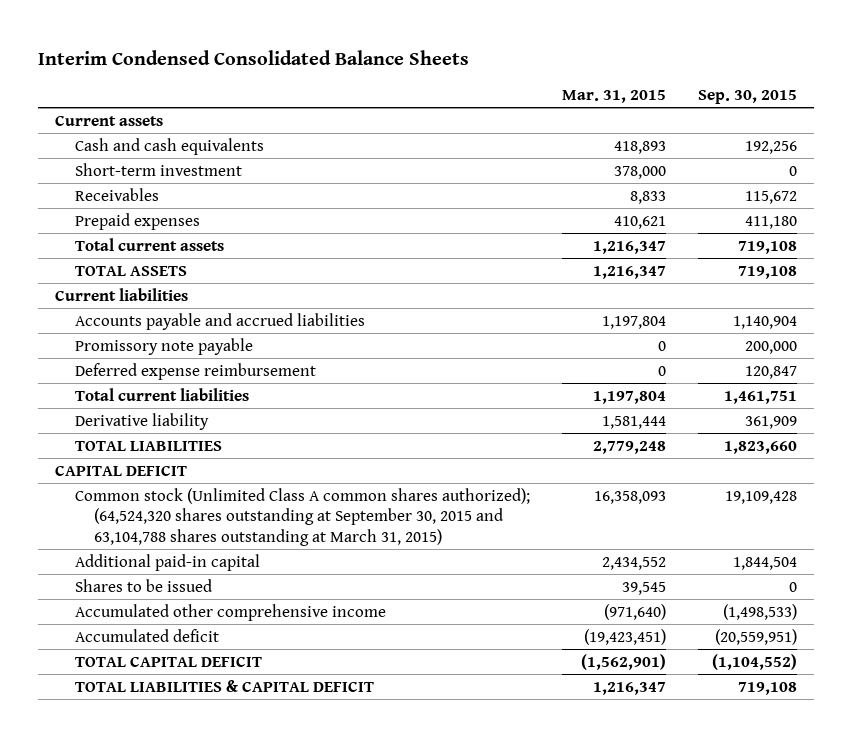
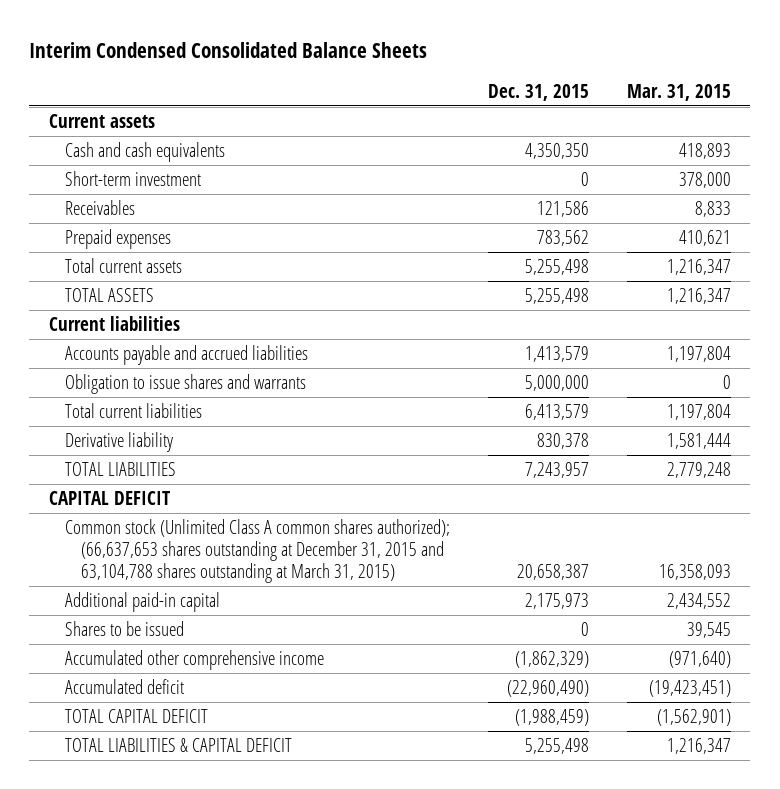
- | Mar. 31, 2015 | Sep. 30, 2015
+ | Dec. 31, 2015 | Mar. 31, 2015
- Promissory note payable | 0 | 200,000
- Deferred expense reimbursement | 0 | 120,847
+ Obligation to issue shares and warrants | 5,000,000 | 0
- Common stock (Unlimited Class A common shares authorized); (64,524,320 shares outstanding at September 30, 2015 and 63,104,788 shares outstanding at March 31, 2015) | 16,358,093 | 19,109,428
+ Common stock (Unlimited Class A common shares authorized); (66,637,653 shares outstanding at December 31, 2015 and 63,104,788 shares outstanding at March 31, 2015) | 20,658,387 | 16,358,093

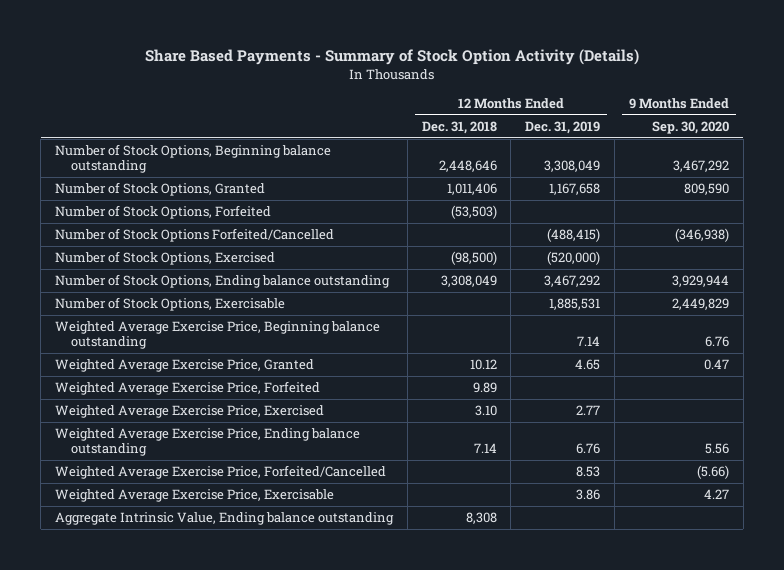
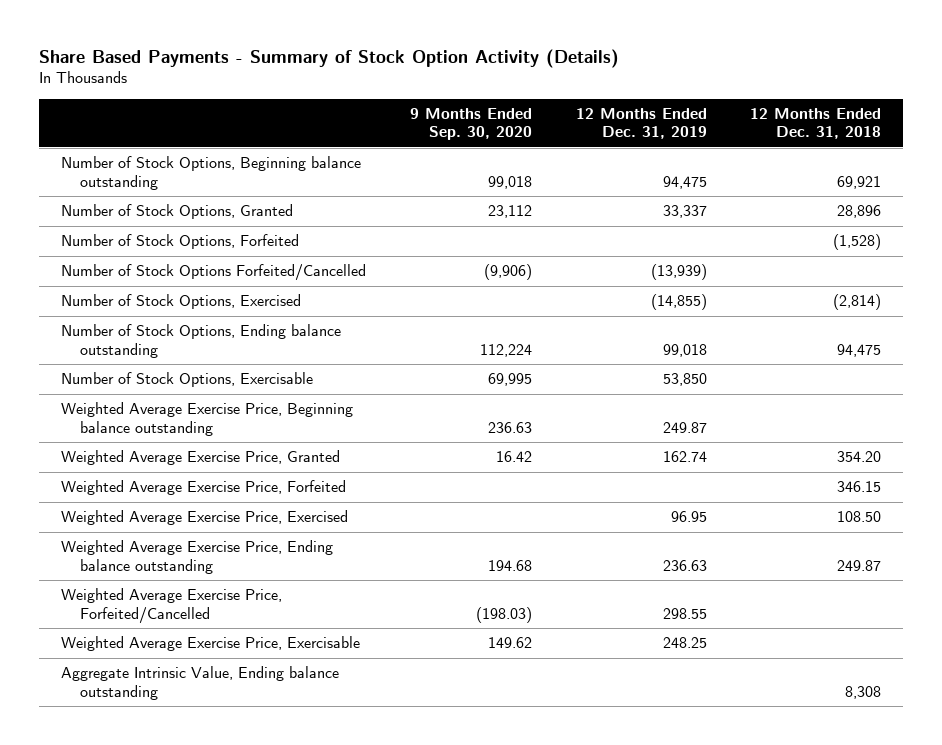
- | 12 Months Ended Dec. 31, 2018 | 12 Months Ended Dec. 31, 2019 | 9 Months Ended Sep. 30, 2020
+ | 9 Months Ended Sep. 30, 2020 | 12 Months Ended Dec. 31, 2019 | 12 Months Ended Dec. 31, 2018
- Number of Stock Options, Beginning balance outstanding | 2,448,646 | 3,308,049 | 3,467,292
- Number of Stock Options, Granted | 1,011,406 | 1,167,658 | 809,590
- Number of Stock Options, Forfeited | (53,503) | |
- Number of Stock Options Forfeited/Cancelled | | (488,415) | (346,938)
- Number of Stock Options, Exercised | (98,500) | (520,000) |
- Number of Stock Options, Ending balance outstanding | 3,308,049 | 3,467,292 | 3,929,944
- Number of Stock Options, Exercisable | | 1,885,531 | 2,449,829
- Weighted Average Exercise Price, Beginning balance outstanding | | 7.14 | 6.76
- Weighted Average Exercise Price, Granted | 10.12 | 4.65 | 0.47
- Weighted Average Exercise Price, Forfeited | 9.89 | |
- Weighted Average Exercise Price, Exercised | 3.10 | 2.77 |
- Weighted Average Exercise Price, Ending balance outstanding | 7.14 | 6.76 | 5.56
- Weighted Average Exercise Price, Forfeited/Cancelled | | 8.53 | (5.66)
- Weighted Average Exercise Price, Exercisable | | 3.86 | 4.27
+ Number of Stock Options, Beginning balance outstanding | 99,018 | 94,475 | 69,921
+ Number of Stock Options, Granted | 23,112 | 33,337 | 28,896
+ Number of Stock Options, Forfeited | | | (1,528)
+ Number of Stock Options Forfeited/Cancelled | (9,906) | (13,939) |
+ Number of Stock Options, Exercised | | (14,855) | (2,814)
+ Number of Stock Options, Ending balance outstanding | 112,224 | 99,018 | 94,475
+ Number of Stock Options, Exercisable | 69,995 | 53,850 |
+ Weighted Average Exercise Price, Beginning balance outstanding | 236.63 | 249.87 |
+ Weighted Average Exercise Price, Granted | 16.42 | 162.74 | 354.20
+ Weighted Average Exercise Price, Forfeited | | | 346.15
+ Weighted Average Exercise Price, Exercised | | 96.95 | 108.50
+ Weighted Average Exercise Price, Ending balance outstanding | 194.68 | 236.63 | 249.87
+ Weighted Average Exercise Price, Forfeited/Cancelled | (198.03) | 298.55 |
+ Weighted Average Exercise Price, Exercisable | 149.62 | 248.25 |

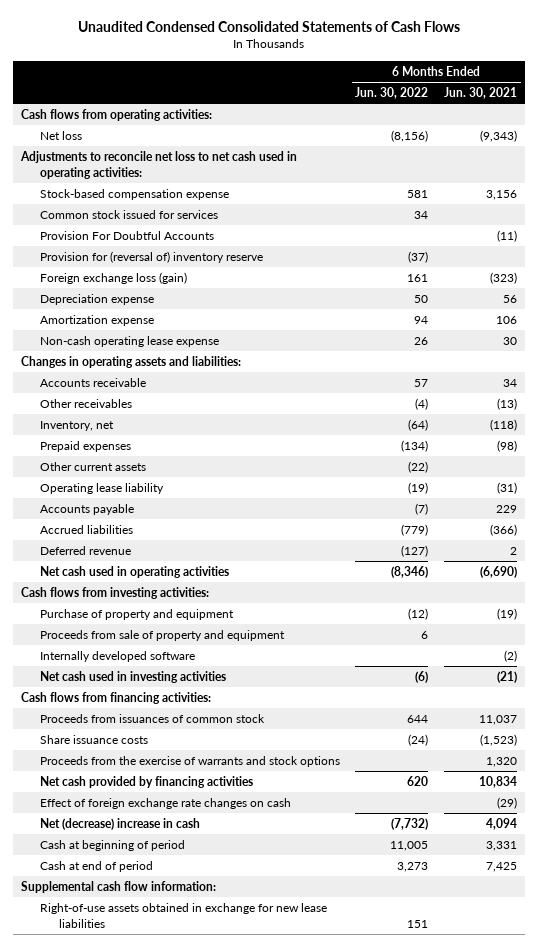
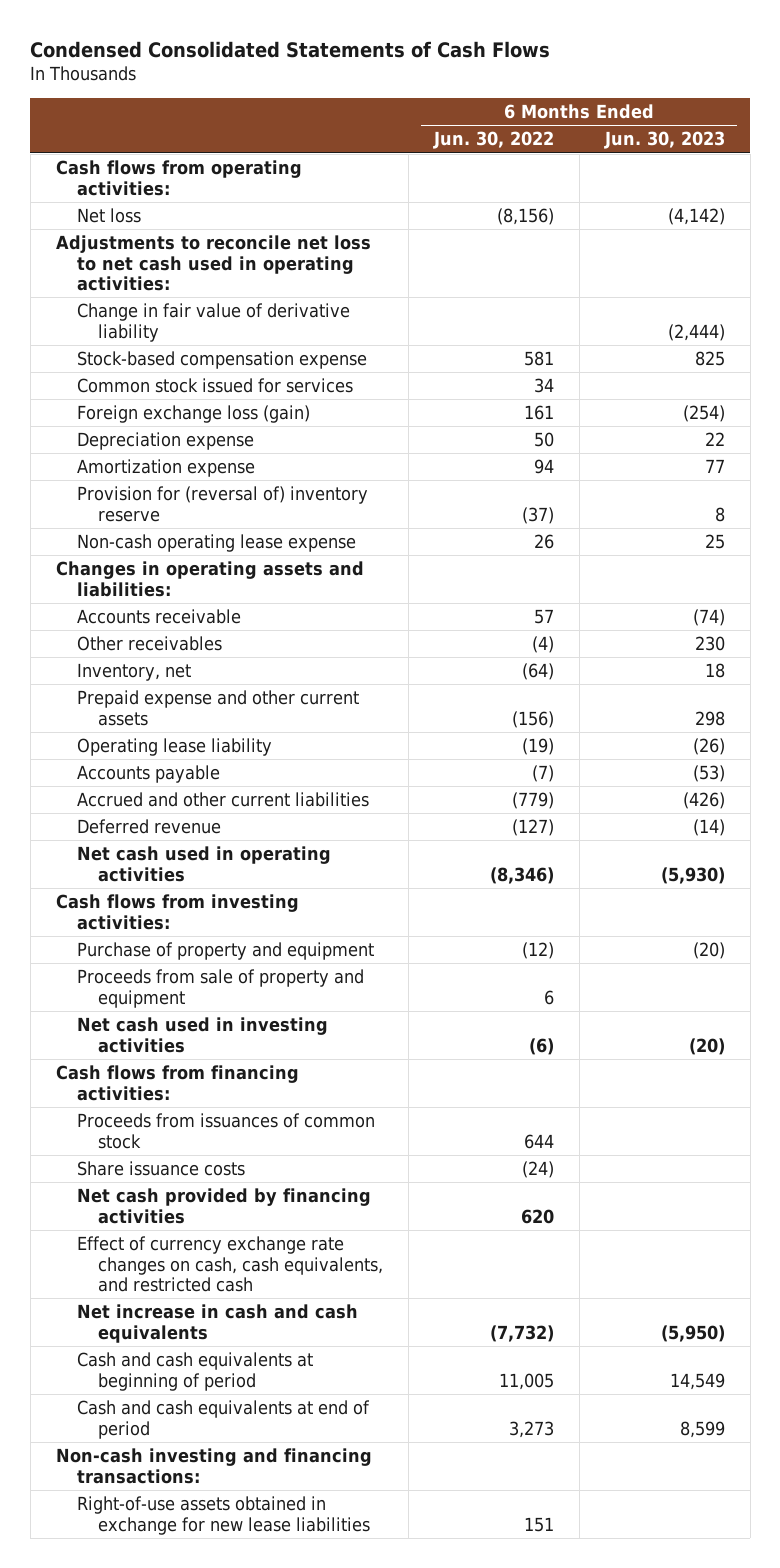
- Unaudited Condensed Consolidated Statements of Cash Flows
+ Condensed Consolidated Statements of Cash Flows
- | 6 Months Ended Jun. 30, 2022 | 6 Months Ended Jun. 30, 2021
+ | 6 Months Ended Jun. 30, 2022 | 6 Months Ended Jun. 30, 2023
+ Change in fair value of derivative liability | | (2,444)
- Provision For Doubtful Accounts | | (11)
moved down: Provision for (reversal of) inventory reserve | (37) | 8
- Prepaid expenses | (134) | (98)
- Other current assets | (22) |
+ Prepaid expense and other current assets | (156) | 298
- Accrued liabilities | (779) | (366)
+ Accrued and other current liabilities | (779) | (426)
- Internally developed software | | (2)
- Proceeds from the exercise of warrants and stock options | | 1,320
- Effect of foreign exchange rate changes on cash | | (29)
- Net (decrease) increase in cash | (7,732) | 4,094
- Cash at beginning of period | 11,005 | 3,331
- Cash at end of period | 3,273 | 7,425
- Supplemental cash flow information:
+ Effect of currency exchange rate changes on cash, cash equivalents, and restricted cash
+ Net increase in cash and cash equivalents | (7,732) | (5,950)
+ Cash and cash equivalents at beginning of period | 11,005 | 14,549
+ Cash and cash equivalents at end of period | 3,273 | 8,599
+ Non-cash investing and financing transactions:

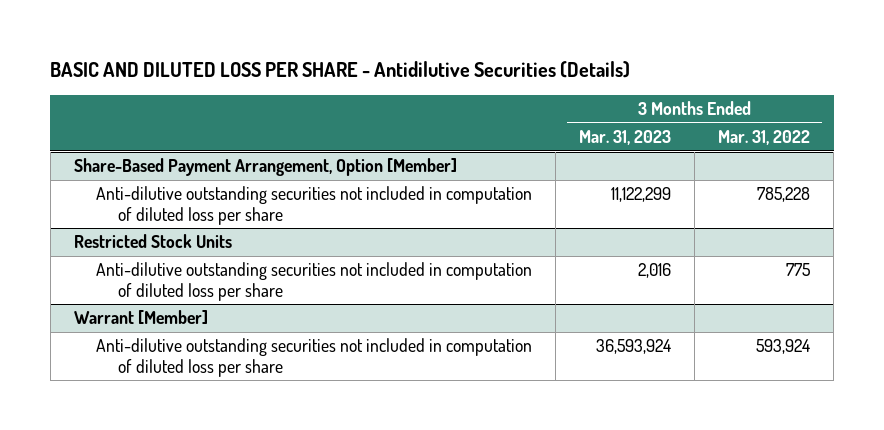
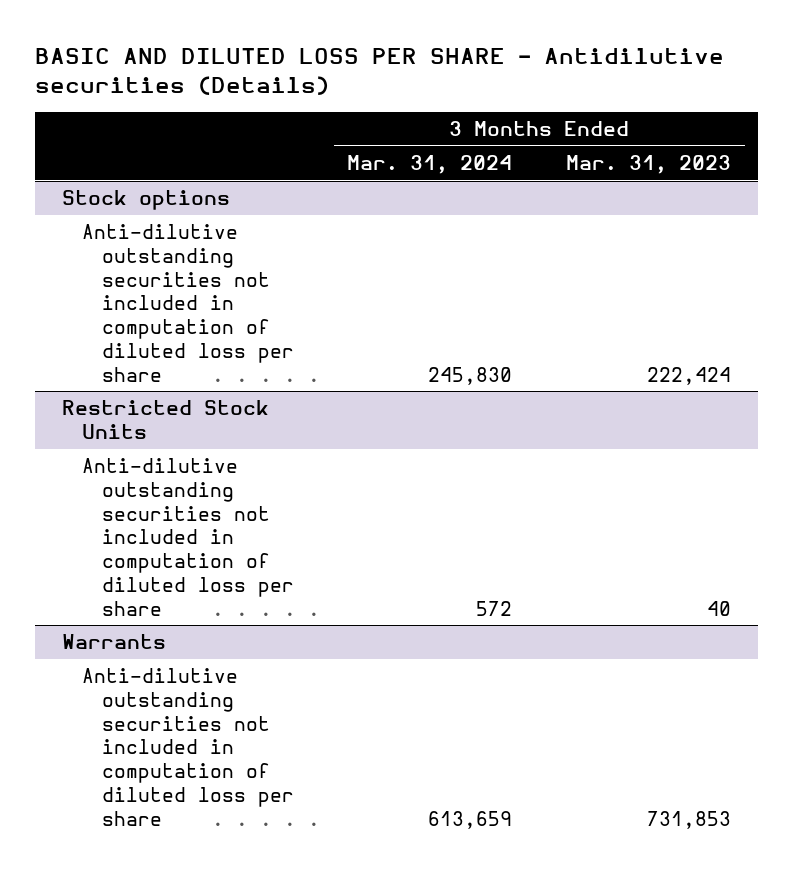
- BASIC AND DILUTED LOSS PER SHARE - Antidilutive Securities (Details)
+ BASIC AND DILUTED LOSS PER SHARE - Antidilutive securities (Details)
- | 3 Months Ended Mar. 31, 2023 | 3 Months Ended Mar. 31, 2022
+ | 3 Months Ended Mar. 31, 2024 | 3 Months Ended Mar. 31, 2023
- Share-Based Payment Arrangement, Option [Member]
- Anti-dilutive outstanding securities not included in computation of diluted loss per share | 11,122,299 | 785,228
+ Stock options
+ Anti-dilutive outstanding securities not included in computation of diluted loss per share | 245,830 | 222,424
@ Restricted Stock Units
- Anti-dilutive outstanding securities not included in computation of diluted loss per share | 2,016 | 775
- Warrant [Member]
- Anti-dilutive outstanding securities not included in computation of diluted loss per share | 36,593,924 | 593,924
@ Restricted Stock Units
+ Anti-dilutive outstanding securities not included in computation of diluted loss per share | 572 | 40
+ Warrants
+ Anti-dilutive outstanding securities not included in computation of diluted loss per share | 613,659 | 731,853

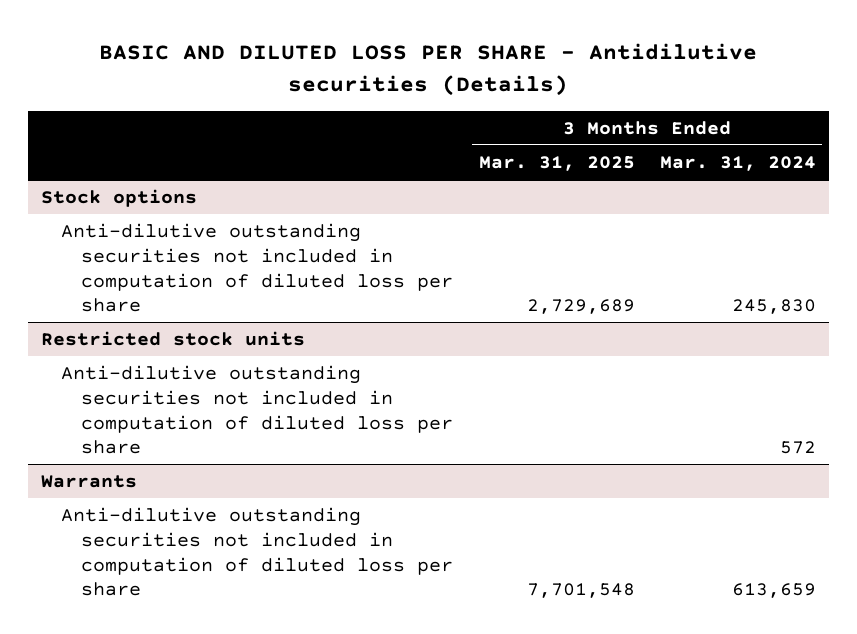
- | 3 Months Ended Mar. 31, 2024 | 3 Months Ended Mar. 31, 2023
+ | 3 Months Ended Mar. 31, 2025 | 3 Months Ended Mar. 31, 2024
- Restricted Stock Units
+ Restricted stock units

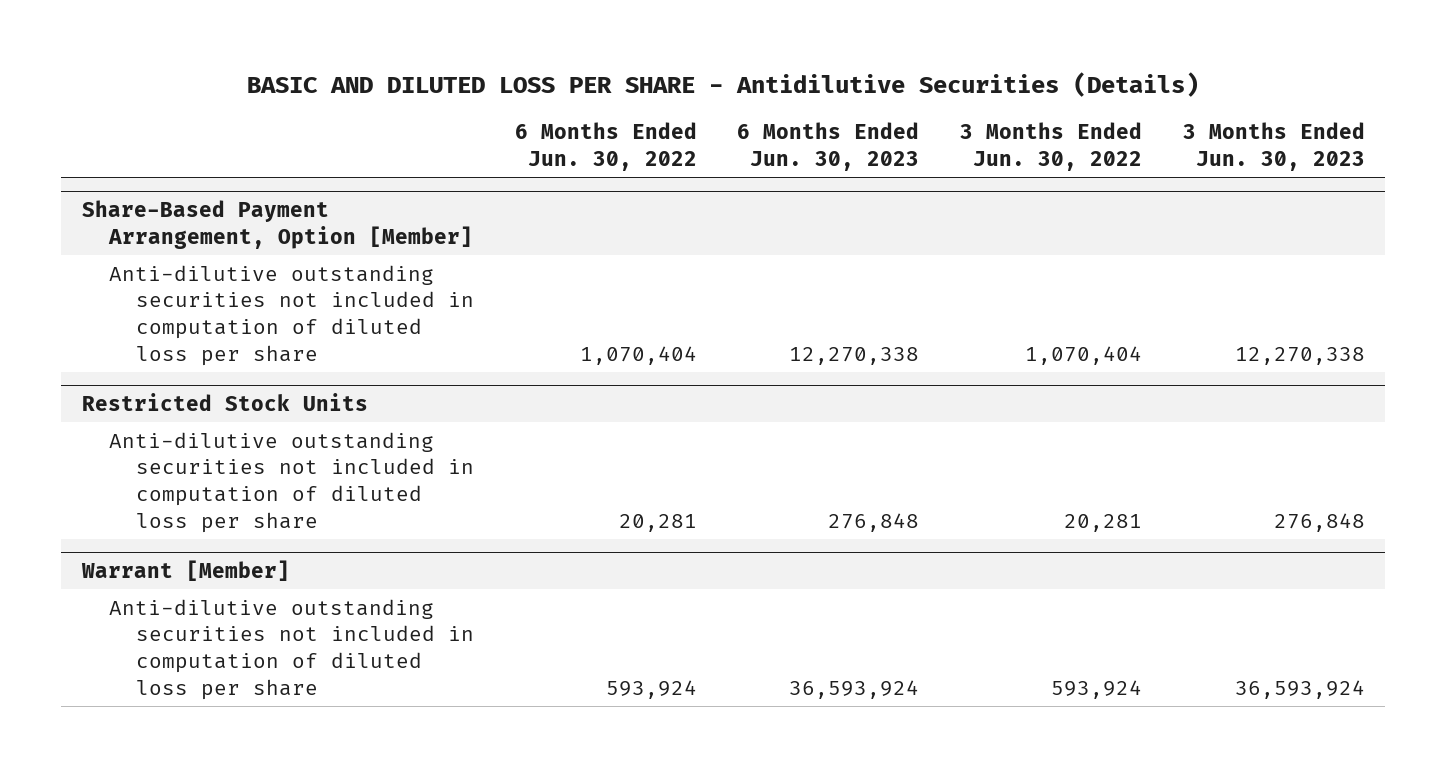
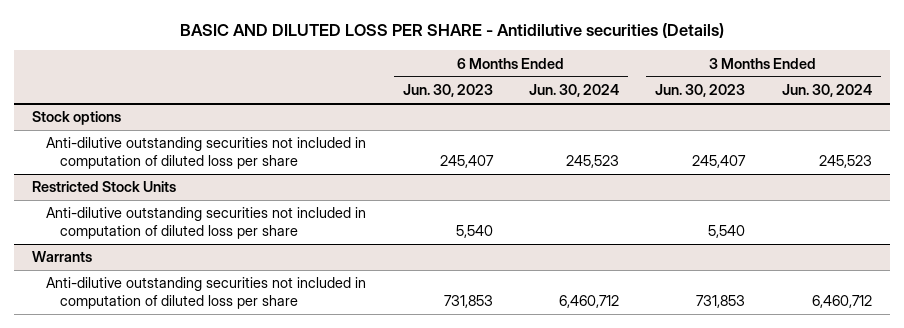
- BASIC AND DILUTED LOSS PER SHARE - Antidilutive Securities (Details)
+ BASIC AND DILUTED LOSS PER SHARE - Antidilutive securities (Details)
- | 6 Months Ended Jun. 30, 2022 | 6 Months Ended Jun. 30, 2023 | 3 Months Ended Jun. 30, 2022 | 3 Months Ended Jun. 30, 2023
+ | 6 Months Ended Jun. 30, 2023 | 6 Months Ended Jun. 30, 2024 | 3 Months Ended Jun. 30, 2023 | 3 Months Ended Jun. 30, 2024
- Share-Based Payment Arrangement, Option [Member]
- Anti-dilutive outstanding securities not included in computation of diluted loss per share | 1,070,404 | 12,270,338 | 1,070,404 | 12,270,338
+ Stock options
+ Anti-dilutive outstanding securities not included in computation of diluted loss per share | 245,407 | 245,523 | 245,407 | 245,523
@ Restricted Stock Units
- Anti-dilutive outstanding securities not included in computation of diluted loss per share | 20,281 | 276,848 | 20,281 | 276,848
- Warrant [Member]
- Anti-dilutive outstanding securities not included in computation of diluted loss per share | 593,924 | 36,593,924 | 593,924 | 36,593,924
@ Restricted Stock Units
+ Anti-dilutive outstanding securities not included in computation of diluted loss per share | 5,540 | | 5,540 |
+ Warrants
+ Anti-dilutive outstanding securities not included in computation of diluted loss per share | 731,853 | 6,460,712 | 731,853 | 6,460,712

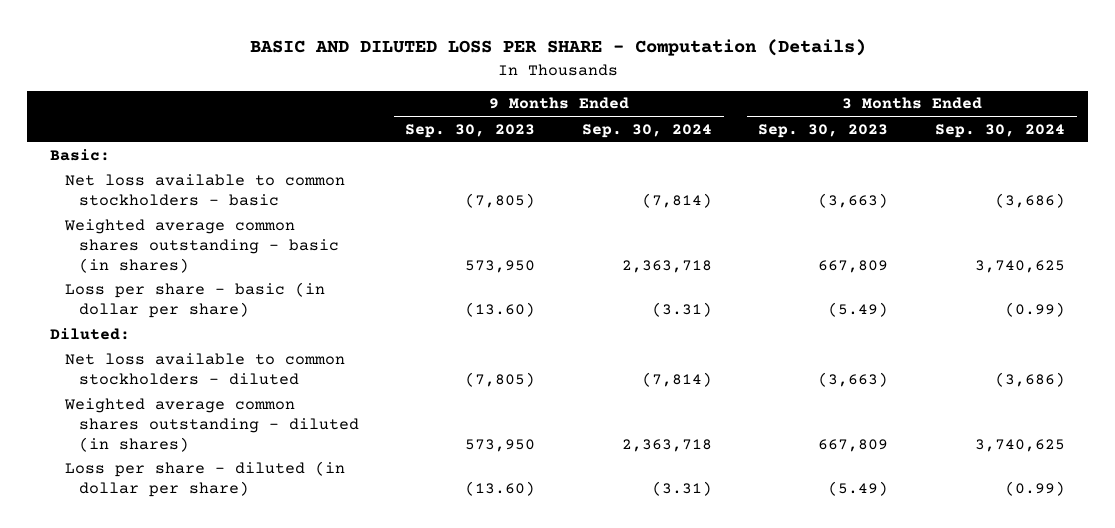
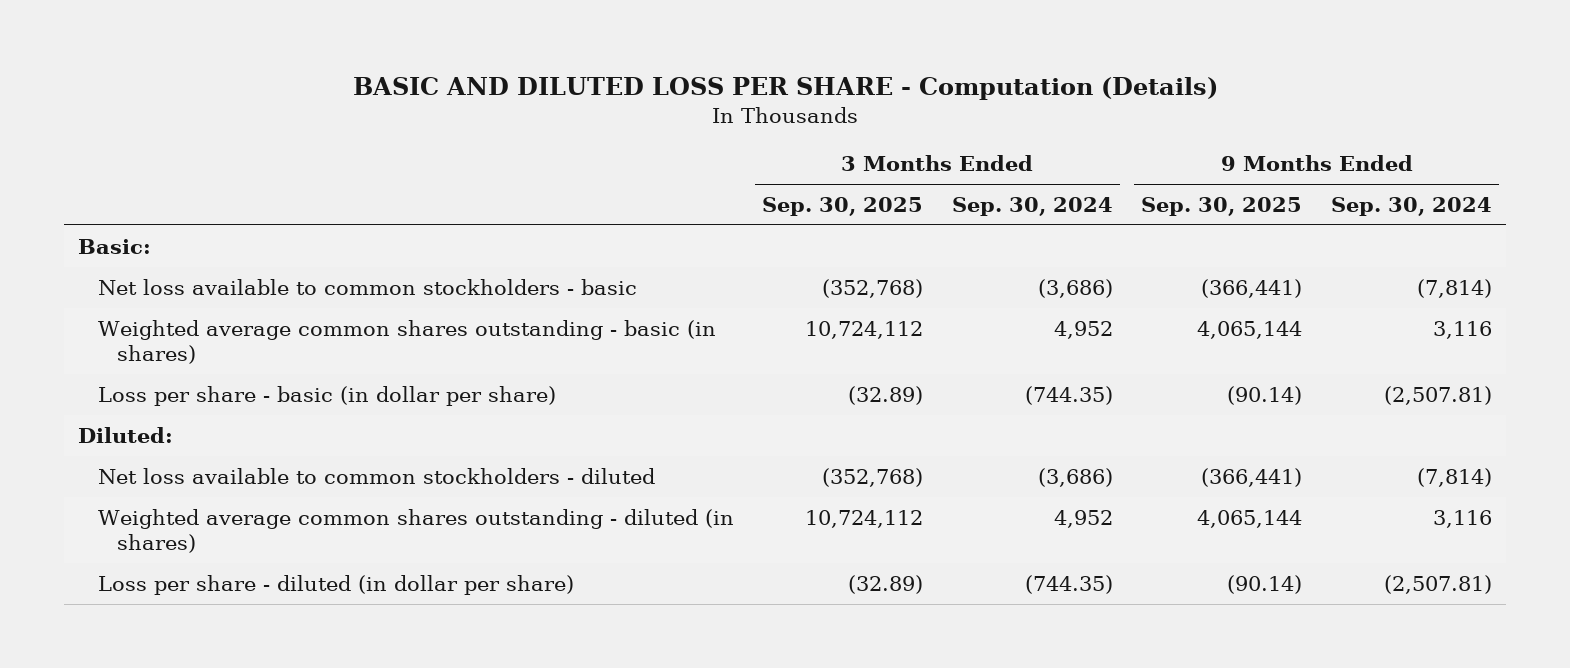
- | 9 Months Ended Sep. 30, 2023 | 9 Months Ended Sep. 30, 2024 | 3 Months Ended Sep. 30, 2023 | 3 Months Ended Sep. 30, 2024
+ | 3 Months Ended Sep. 30, 2025 | 3 Months Ended Sep. 30, 2024 | 9 Months Ended Sep. 30, 2025 | 9 Months Ended Sep. 30, 2024
- Weighted average common shares outstanding - basic (in shares) | 573,950 | 2,363,718 | 667,809 | 3,740,625
- Loss per share - basic (in dollar per share) | (13.60) | (3.31) | (5.49) | (0.99)
+ Weighted average common shares outstanding - basic (in shares) | 10,724,112 | 4,952 | 4,065,144 | 3,116
+ Loss per share - basic (in dollar per share) | (32.89) | (744.35) | (90.14) | (2,507.81)
- Weighted average common shares outstanding - diluted (in shares) | 573,950 | 2,363,718 | 667,809 | 3,740,625
- Loss per share - diluted (in dollar per share) | (13.60) | (3.31) | (5.49) | (0.99)
+ Weighted average common shares outstanding - diluted (in shares) | 10,724,112 | 4,952 | 4,065,144 | 3,116
+ Loss per share - diluted (in dollar per share) | (32.89) | (744.35) | (90.14) | (2,507.81)

